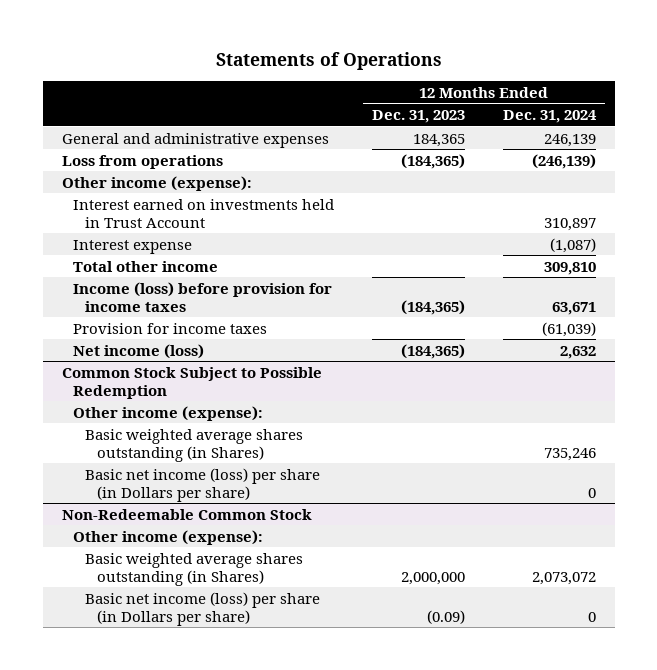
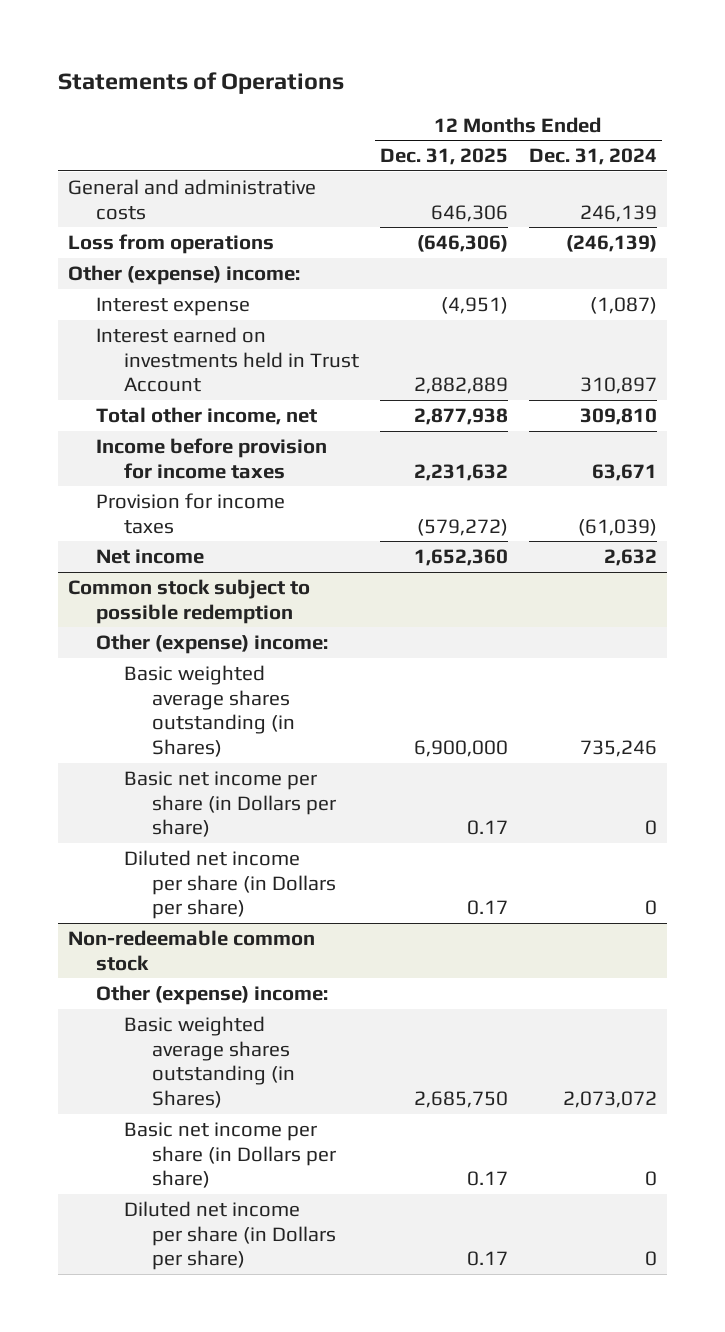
- | 12 Months Ended Dec. 31, 2023 | 12 Months Ended Dec. 31, 2024
+ | 12 Months Ended Dec. 31, 2025 | 12 Months Ended Dec. 31, 2024
- General and administrative expenses | 184,365 | 246,139
+ General and administrative costs | 646,306 | 246,139
- Other income (expense):
+ Other (expense) income:
- Total other income | | 309,810
- Income (loss) before provision for income taxes | (184,365) | 63,671
moved down: Interest earned on investments held in Trust Account | 2,882,889 | 310,897
+ Total other income, net | 2,877,938 | 309,810
+ Income before provision for income taxes | 2,231,632 | 63,671
- Net income (loss) | (184,365) | 2,632
- Common Stock Subject to Possible Redemption
- Other income (expense):
+ Net income | 1,652,360 | 2,632
+ Common stock subject to possible redemption
+ Other (expense) income:
- Basic net income (loss) per share (in Dollars per share) | | 0
- Non-Redeemable Common Stock
- Other income (expense):
+ Basic net income per share (in Dollars per share) | 0.17 | 0
+ Diluted net income per share (in Dollars per share) | 0.17 | 0
+ Non-redeemable common stock
+ Other (expense) income:
- Basic net income (loss) per share (in Dollars per share) | (0.09) | 0
+ Basic net income per share (in Dollars per share) | 0.17 | 0
+ Diluted net income per share (in Dollars per share) | 0.17 | 0

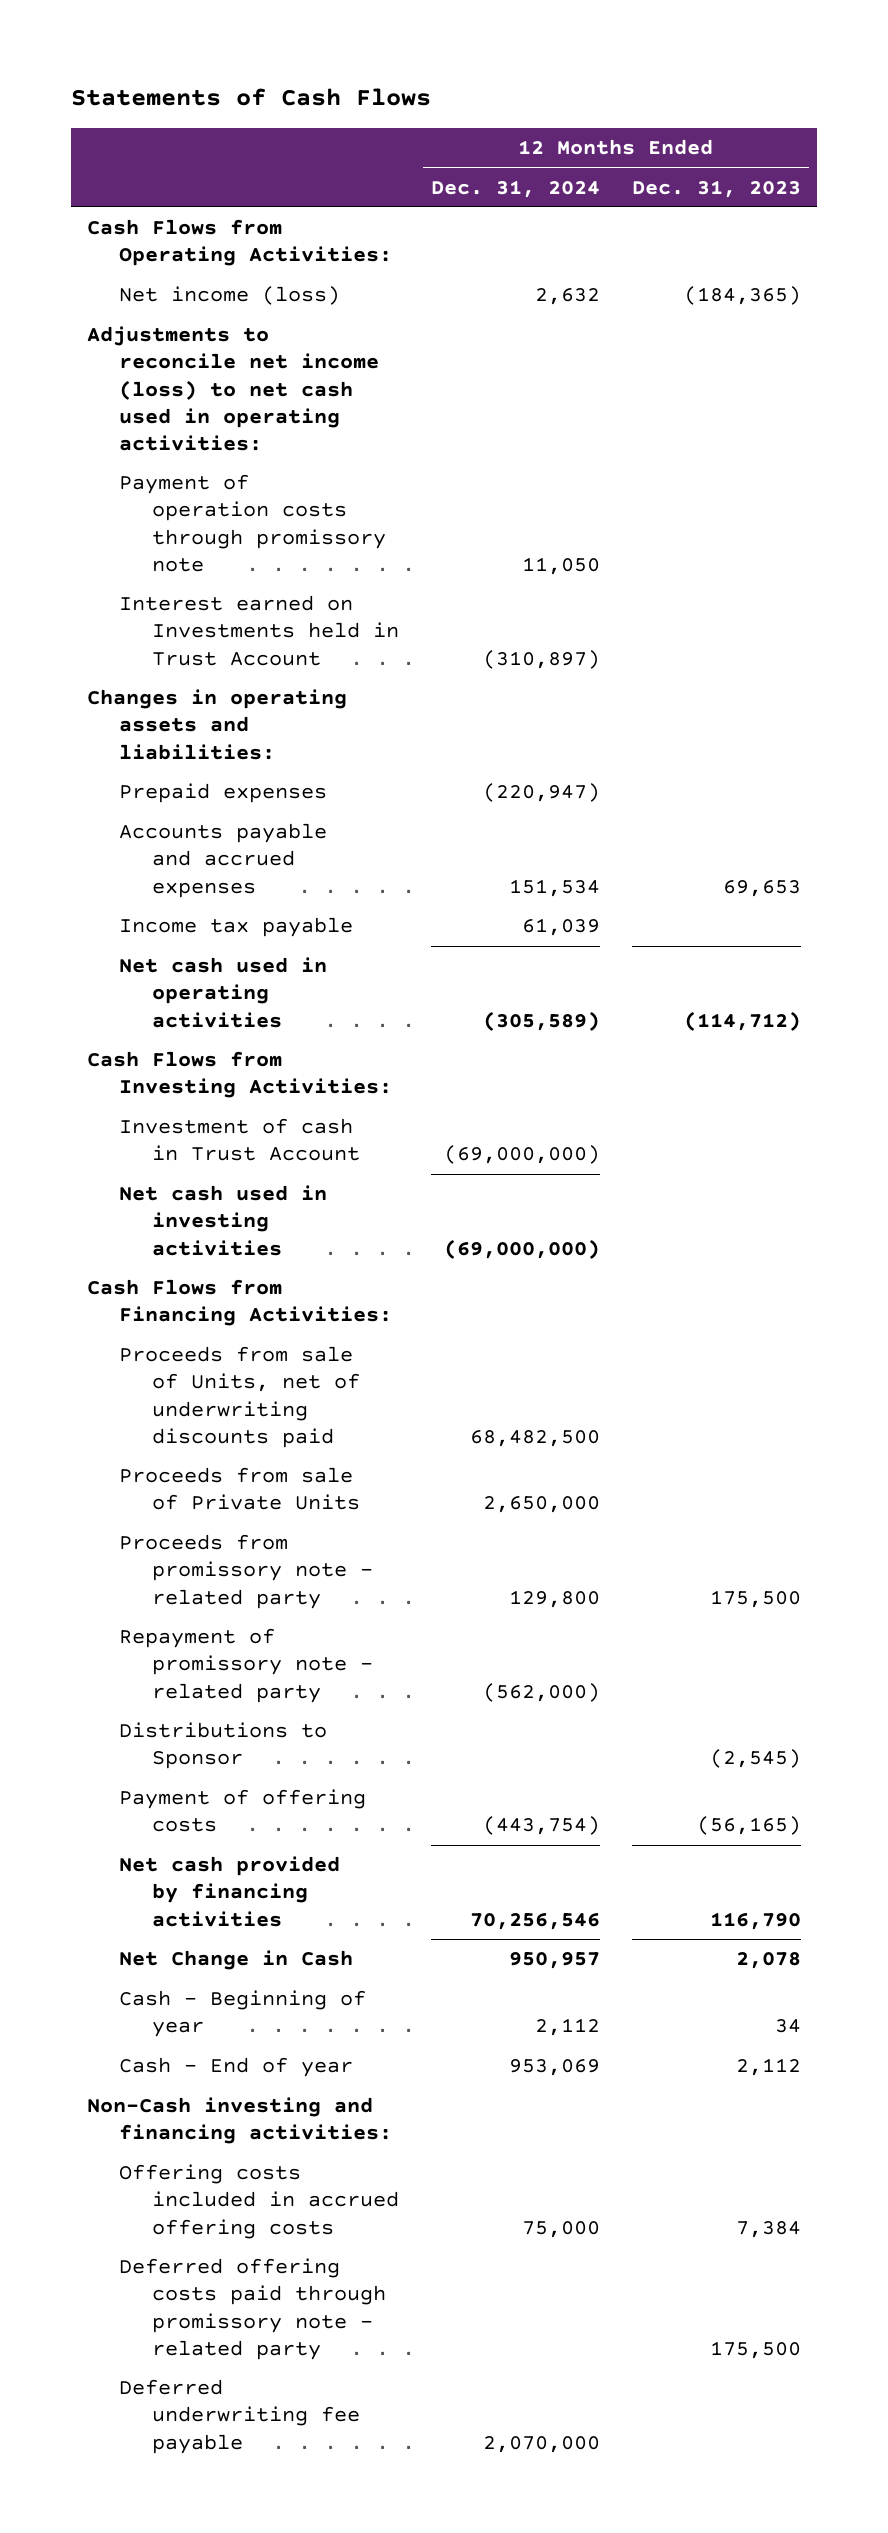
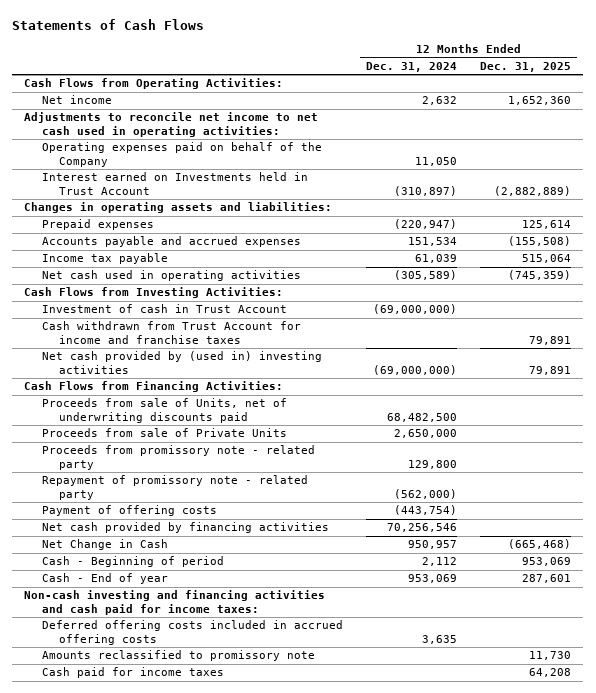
- | 12 Months Ended Dec. 31, 2024 | 12 Months Ended Dec. 31, 2023
+ | 12 Months Ended Dec. 31, 2024 | 12 Months Ended Dec. 31, 2025
- Net income (loss) | 2,632 | (184,365)
- Adjustments to reconcile net income (loss) to net cash used in operating activities:
- Payment of operation costs through promissory note | 11,050 |
+ Net income | 2,632 | 1,652,360
+ Adjustments to reconcile net income to net cash used in operating activities:
+ Operating expenses paid on behalf of the Company | 11,050 |
- Net cash used in investing activities | (69,000,000) |
+ Cash withdrawn from Trust Account for income and franchise taxes | | 79,891
+ Net cash provided by (used in) investing activities | (69,000,000) | 79,891
- Distributions to Sponsor | | (2,545)
- Cash - Beginning of year | 2,112 | 34
+ Cash - Beginning of period | 2,112 | 953,069
- Non-Cash investing and financing activities:
- Offering costs included in accrued offering costs | 75,000 | 7,384
- Deferred offering costs paid through promissory note - related party | | 175,500
- Deferred underwriting fee payable | 2,070,000 |
+ Non-cash investing and financing activities and cash paid for income taxes:
+ Deferred offering costs included in accrued offering costs | 3,635 |
+ Amounts reclassified to promissory note | | 11,730
+ Cash paid for income taxes | | 64,208

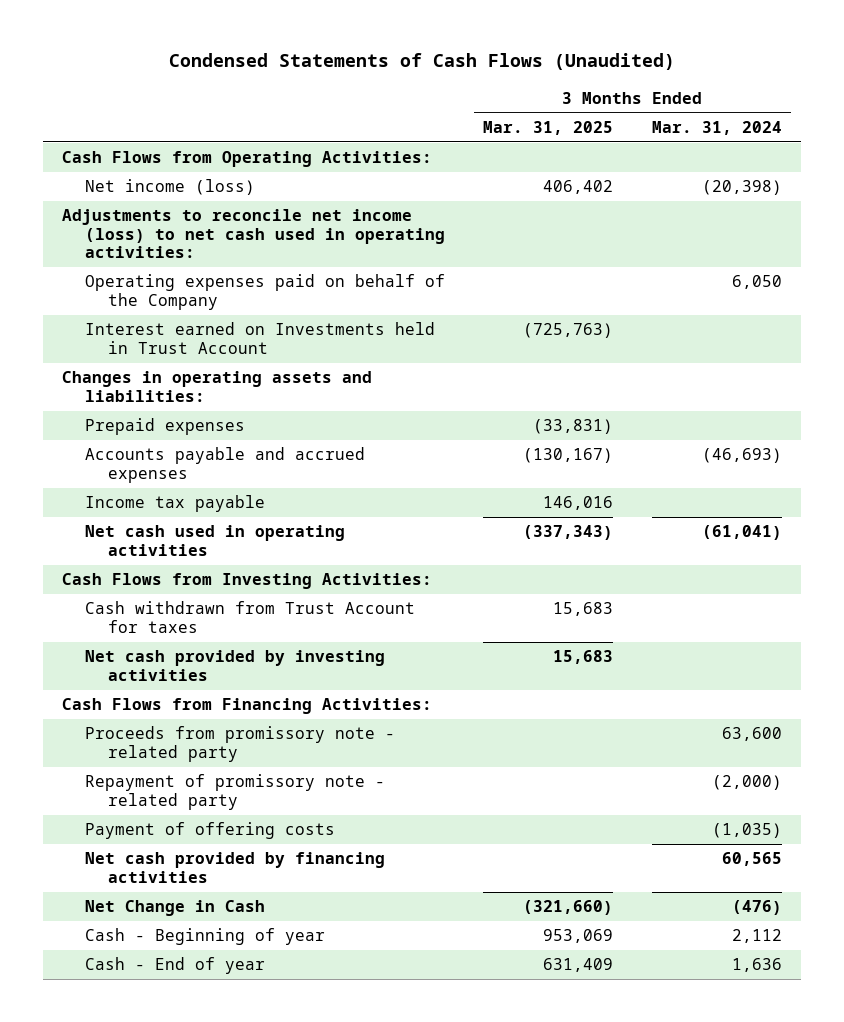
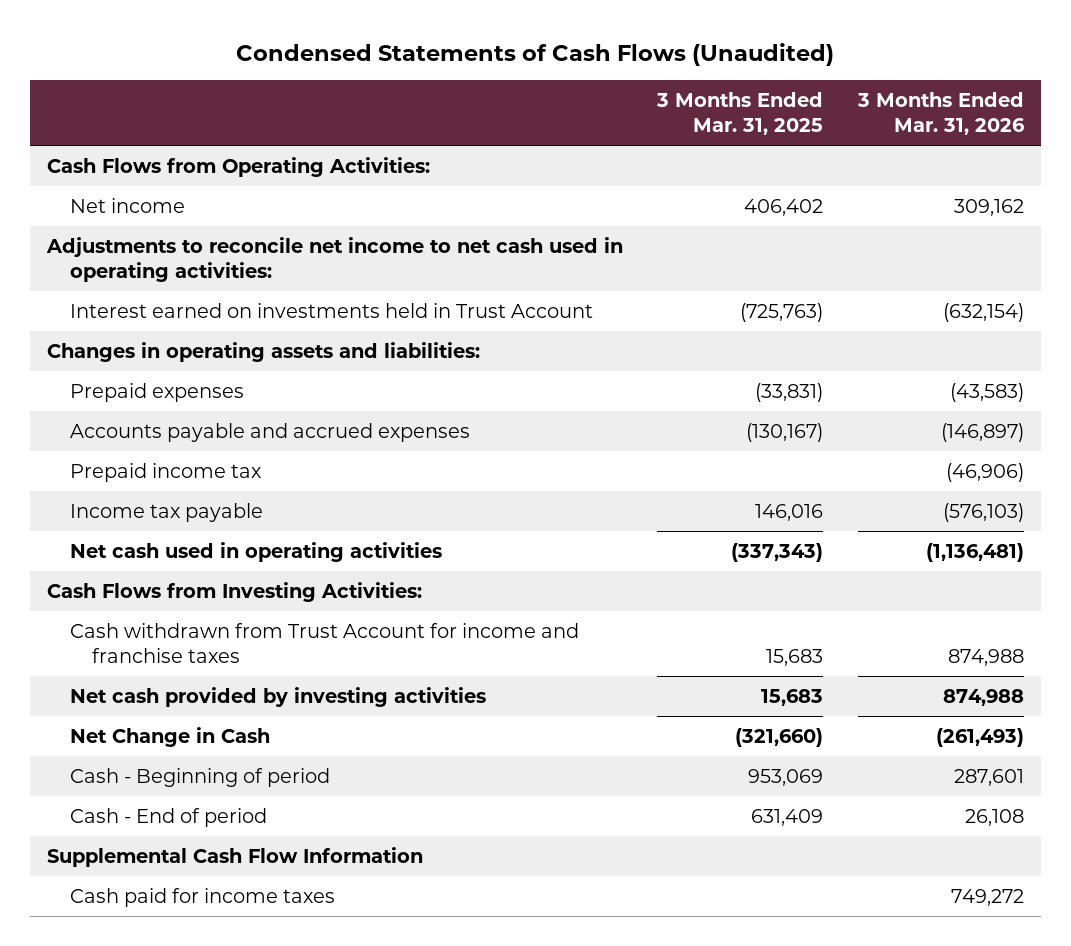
- | 3 Months Ended Mar. 31, 2025 | 3 Months Ended Mar. 31, 2024
+ | 3 Months Ended Mar. 31, 2025 | 3 Months Ended Mar. 31, 2026
- Net income (loss) | 406,402 | (20,398)
- Adjustments to reconcile net income (loss) to net cash used in operating activities:
- Operating expenses paid on behalf of the Company | | 6,050
- Interest earned on Investments held in Trust Account | (725,763) |
+ Net income | 406,402 | 309,162
+ Adjustments to reconcile net income to net cash used in operating activities:
+ Interest earned on investments held in Trust Account | (725,763) | (632,154)
+ Prepaid income tax | | (46,906)
- Cash withdrawn from Trust Account for taxes | 15,683 |
+ Cash withdrawn from Trust Account for income and franchise taxes | 15,683 | 874,988
- Cash Flows from Financing Activities:
- Proceeds from promissory note - related party | | 63,600
- Repayment of promissory note - related party | | (2,000)
- Payment of offering costs | | (1,035)
- Net cash provided by financing activities | | 60,565
- Cash - Beginning of year | 953,069 | 2,112
- Cash - End of year | 631,409 | 1,636
+ Cash - Beginning of period | 953,069 | 287,601
+ Cash - End of period | 631,409 | 26,108
+ Supplemental Cash Flow Information
+ Cash paid for income taxes | | 749,272

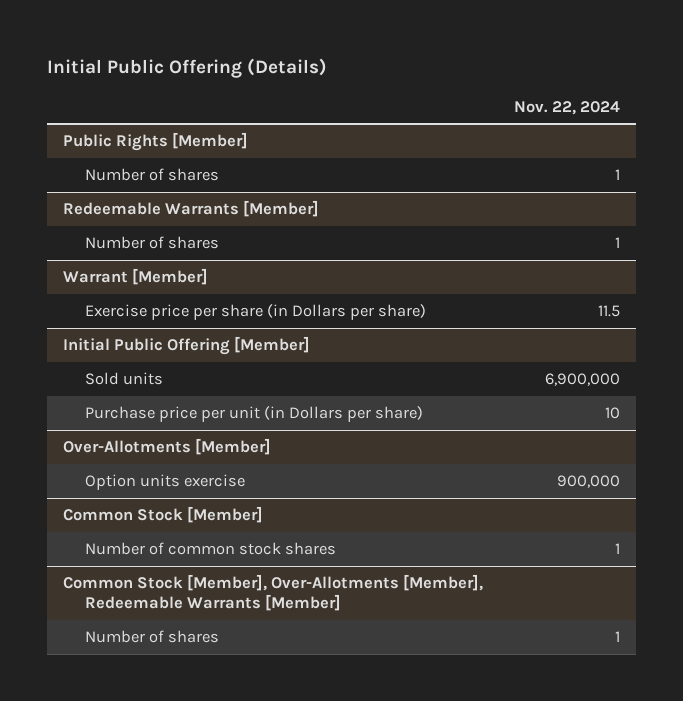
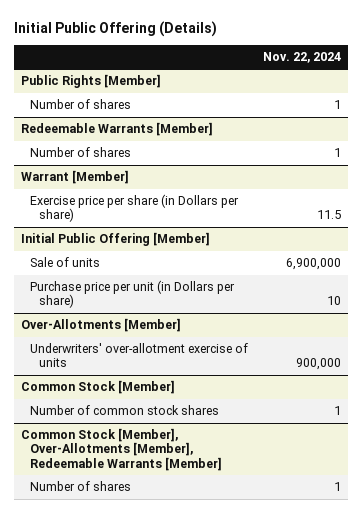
@ Initial Public Offering [Member]
- Sold units | 6,900,000
+ Sale of units | 6,900,000
@ Over-Allotments [Member]
- Option units exercise | 900,000
+ Underwriters' over-allotment exercise of units | 900,000

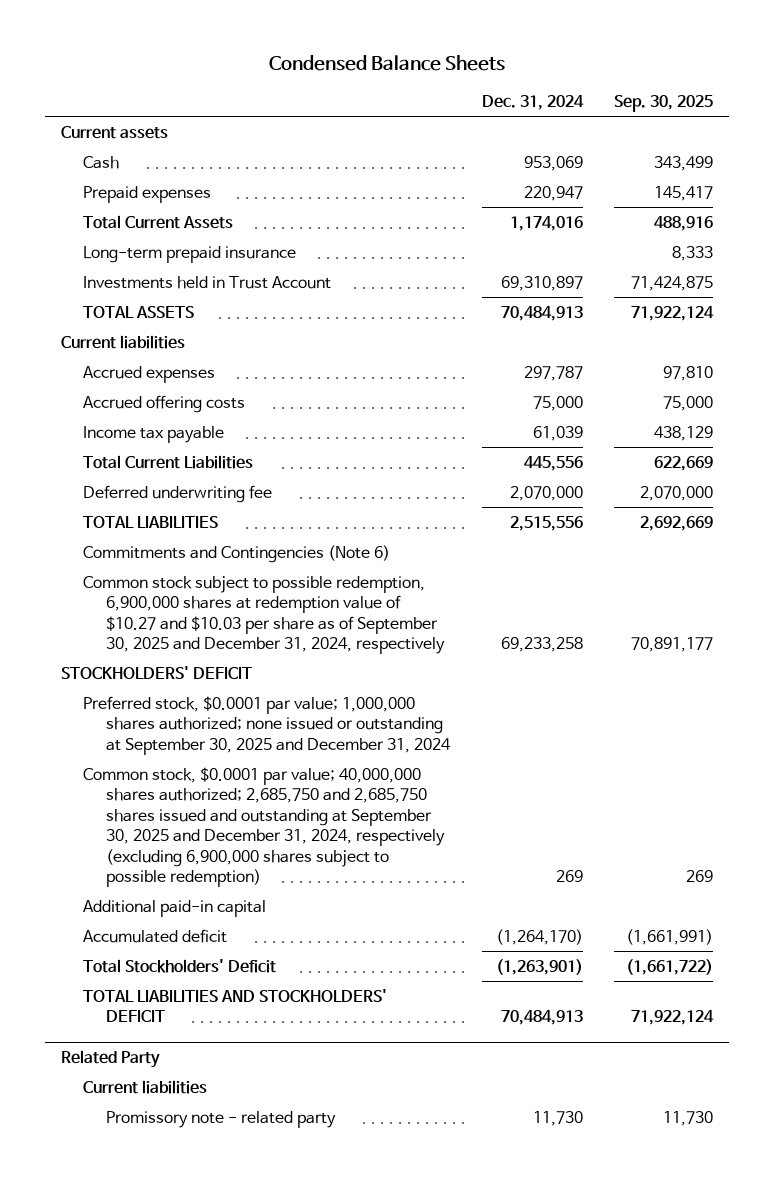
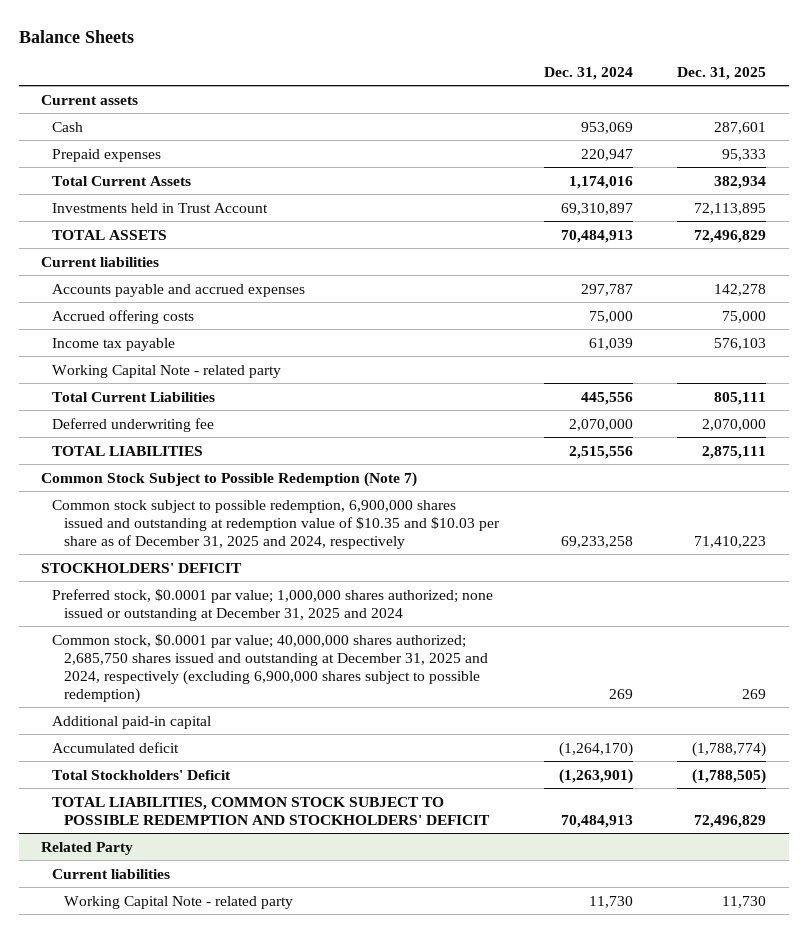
- Condensed Balance Sheets
+ Balance Sheets
- | Dec. 31, 2024 | Sep. 30, 2025
+ | Dec. 31, 2024 | Dec. 31, 2025
- Long-term prepaid insurance | | 8,333
- Accrued expenses | 297,787 | 97,810
+ Accounts payable and accrued expenses | 297,787 | 142,278
+ Working Capital Note - related party
- Commitments and Contingencies (Note 6)
- Common stock subject to possible redemption, 6,900,000 shares at redemption value of $10.27 and $10.03 per share as of September 30, 2025 and December 31, 2024, respectively | 69,233,258 | 70,891,177
+ Common Stock Subject to Possible Redemption (Note 7)
+ Common stock subject to possible redemption, 6,900,000 shares issued and outstanding at redemption value of $10.35 and $10.03 per share as of December 31, 2025 and 2024, respectively | 69,233,258 | 71,410,223
- Preferred stock, $0.0001 par value; 1,000,000 shares authorized; none issued or outstanding at September 30, 2025 and December 31, 2024
- Common stock, $0.0001 par value; 40,000,000 shares authorized; 2,685,750 and 2,685,750 shares issued and outstanding at September 30, 2025 and December 31, 2024, respectively (excluding 6,900,000 shares subject to possible redemption) | 269 | 269
+ Preferred stock, $0.0001 par value; 1,000,000 shares authorized; none issued or outstanding at December 31, 2025 and 2024
+ Common stock, $0.0001 par value; 40,000,000 shares authorized; 2,685,750 shares issued and outstanding at December 31, 2025 and 2024, respectively (excluding 6,900,000 shares subject to possible redemption) | 269 | 269
- TOTAL LIABILITIES AND STOCKHOLDERS' DEFICIT | 70,484,913 | 71,922,124
+ TOTAL LIABILITIES, COMMON STOCK SUBJECT TO POSSIBLE REDEMPTION AND STOCKHOLDERS' DEFICIT | 70,484,913 | 72,496,829
@ Related Party
- Promissory note - related party | 11,730 | 11,730
+ Working Capital Note - related party | 11,730 | 11,730

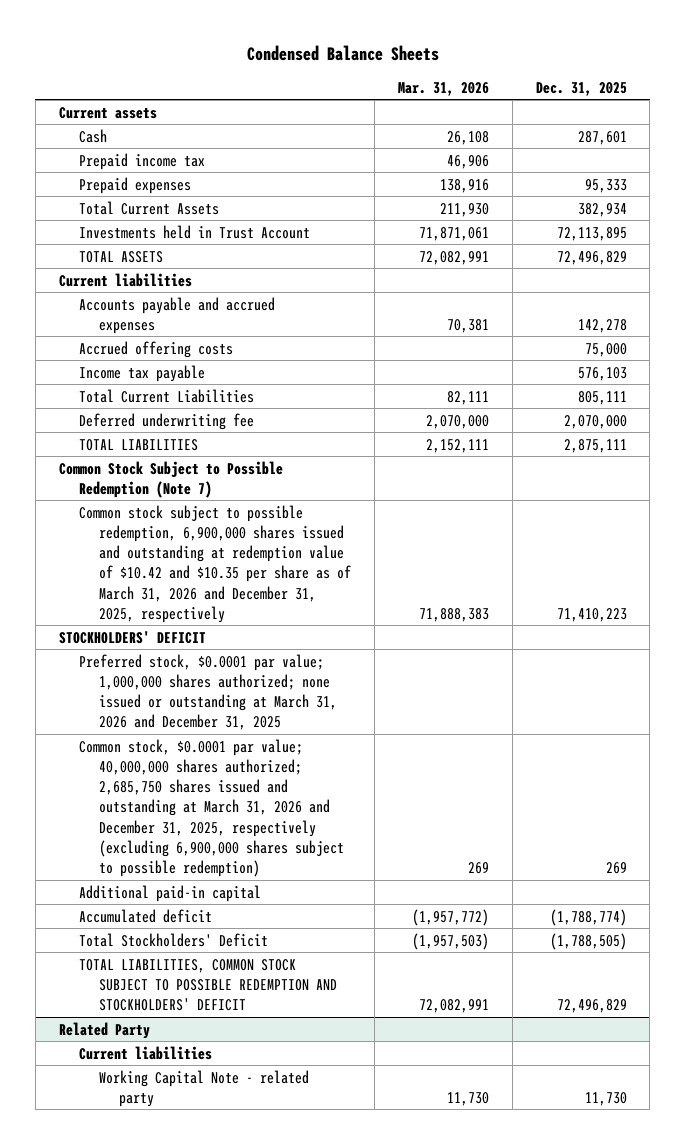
- Balance Sheets
+ Condensed Balance Sheets
- | Dec. 31, 2024 | Dec. 31, 2025
+ | Mar. 31, 2026 | Dec. 31, 2025
+ Prepaid income tax | 46,906 |
- Working Capital Note - related party
- Common stock subject to possible redemption, 6,900,000 shares issued and outstanding at redemption value of $10.35 and $10.03 per share as of December 31, 2025 and 2024, respectively | 69,233,258 | 71,410,223
+ Common stock subject to possible redemption, 6,900,000 shares issued and outstanding at redemption value of $10.42 and $10.35 per share as of March 31, 2026 and December 31, 2025, respectively | 71,888,383 | 71,410,223
- Preferred stock, $0.0001 par value; 1,000,000 shares authorized; none issued or outstanding at December 31, 2025 and 2024
- Common stock, $0.0001 par value; 40,000,000 shares authorized; 2,685,750 shares issued and outstanding at December 31, 2025 and 2024, respectively (excluding 6,900,000 shares subject to possible redemption) | 269 | 269
+ Preferred stock, $0.0001 par value; 1,000,000 shares authorized; none issued or outstanding at March 31, 2026 and December 31, 2025
+ Common stock, $0.0001 par value; 40,000,000 shares authorized; 2,685,750 shares issued and outstanding at March 31, 2026 and December 31, 2025, respectively (excluding 6,900,000 shares subject to possible redemption) | 269 | 269

